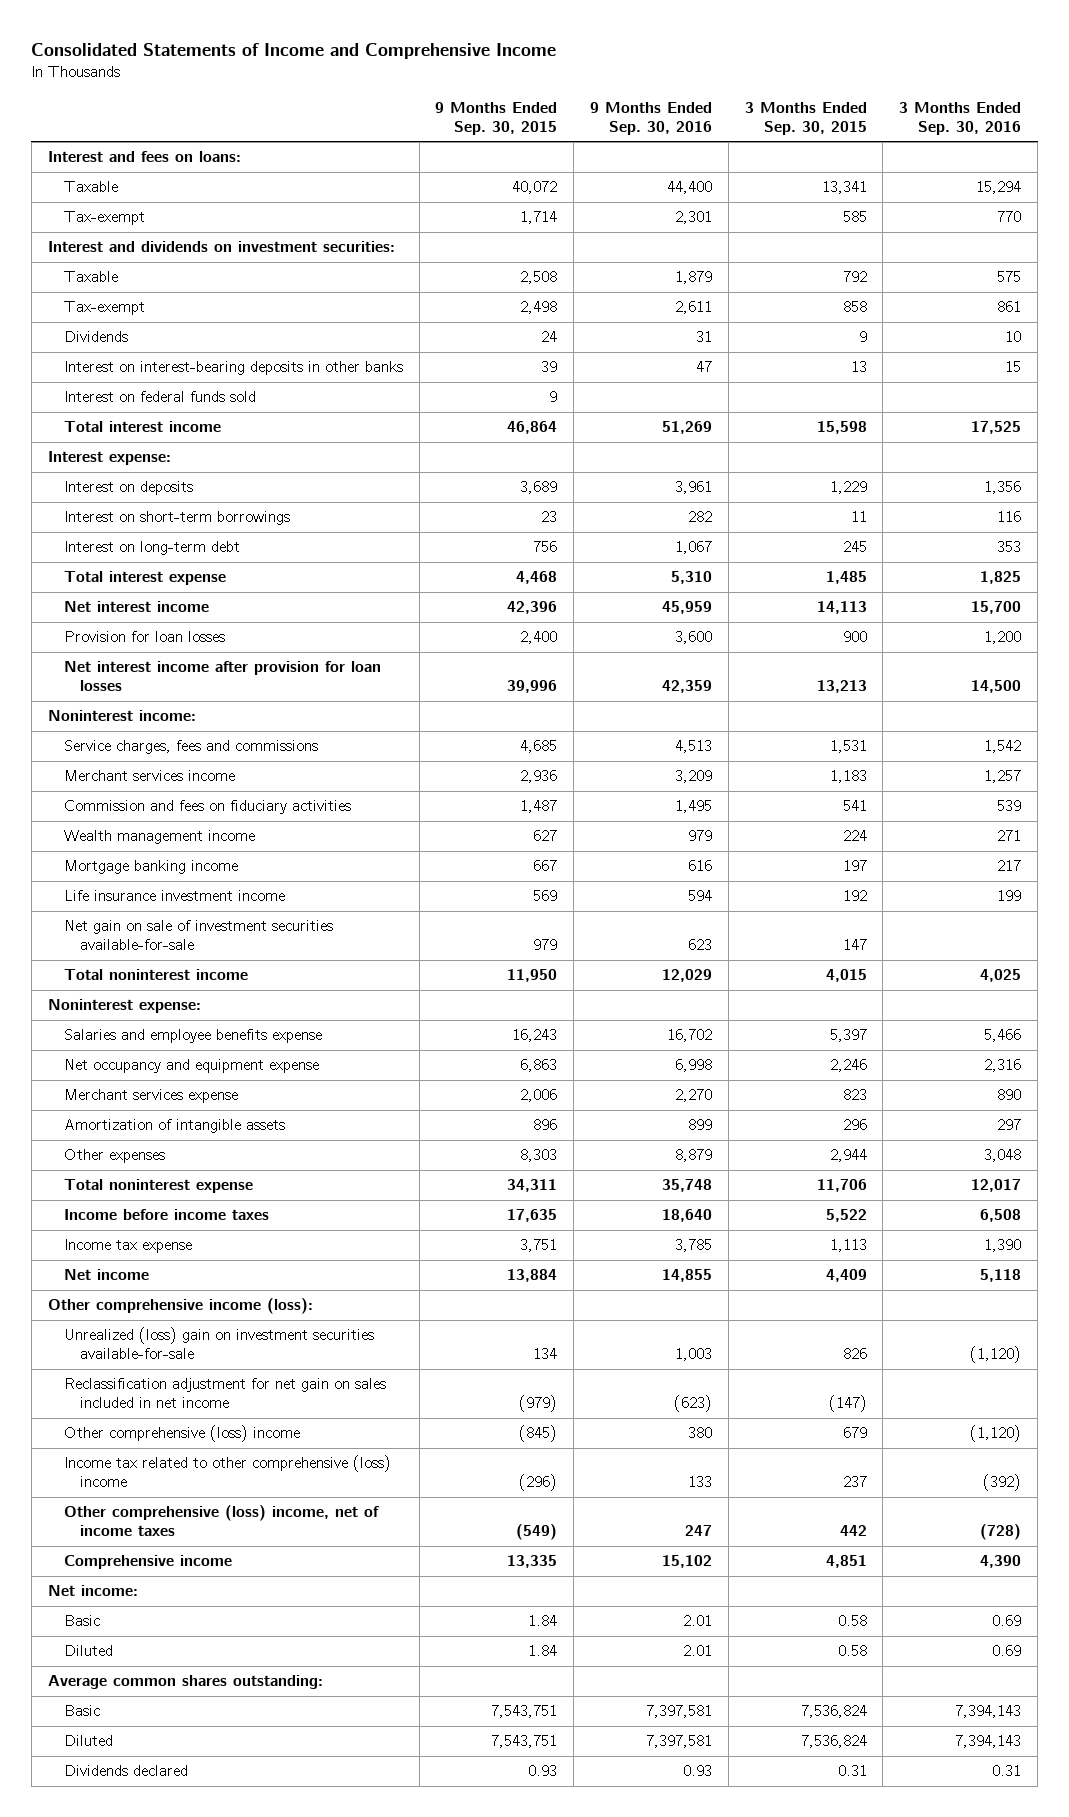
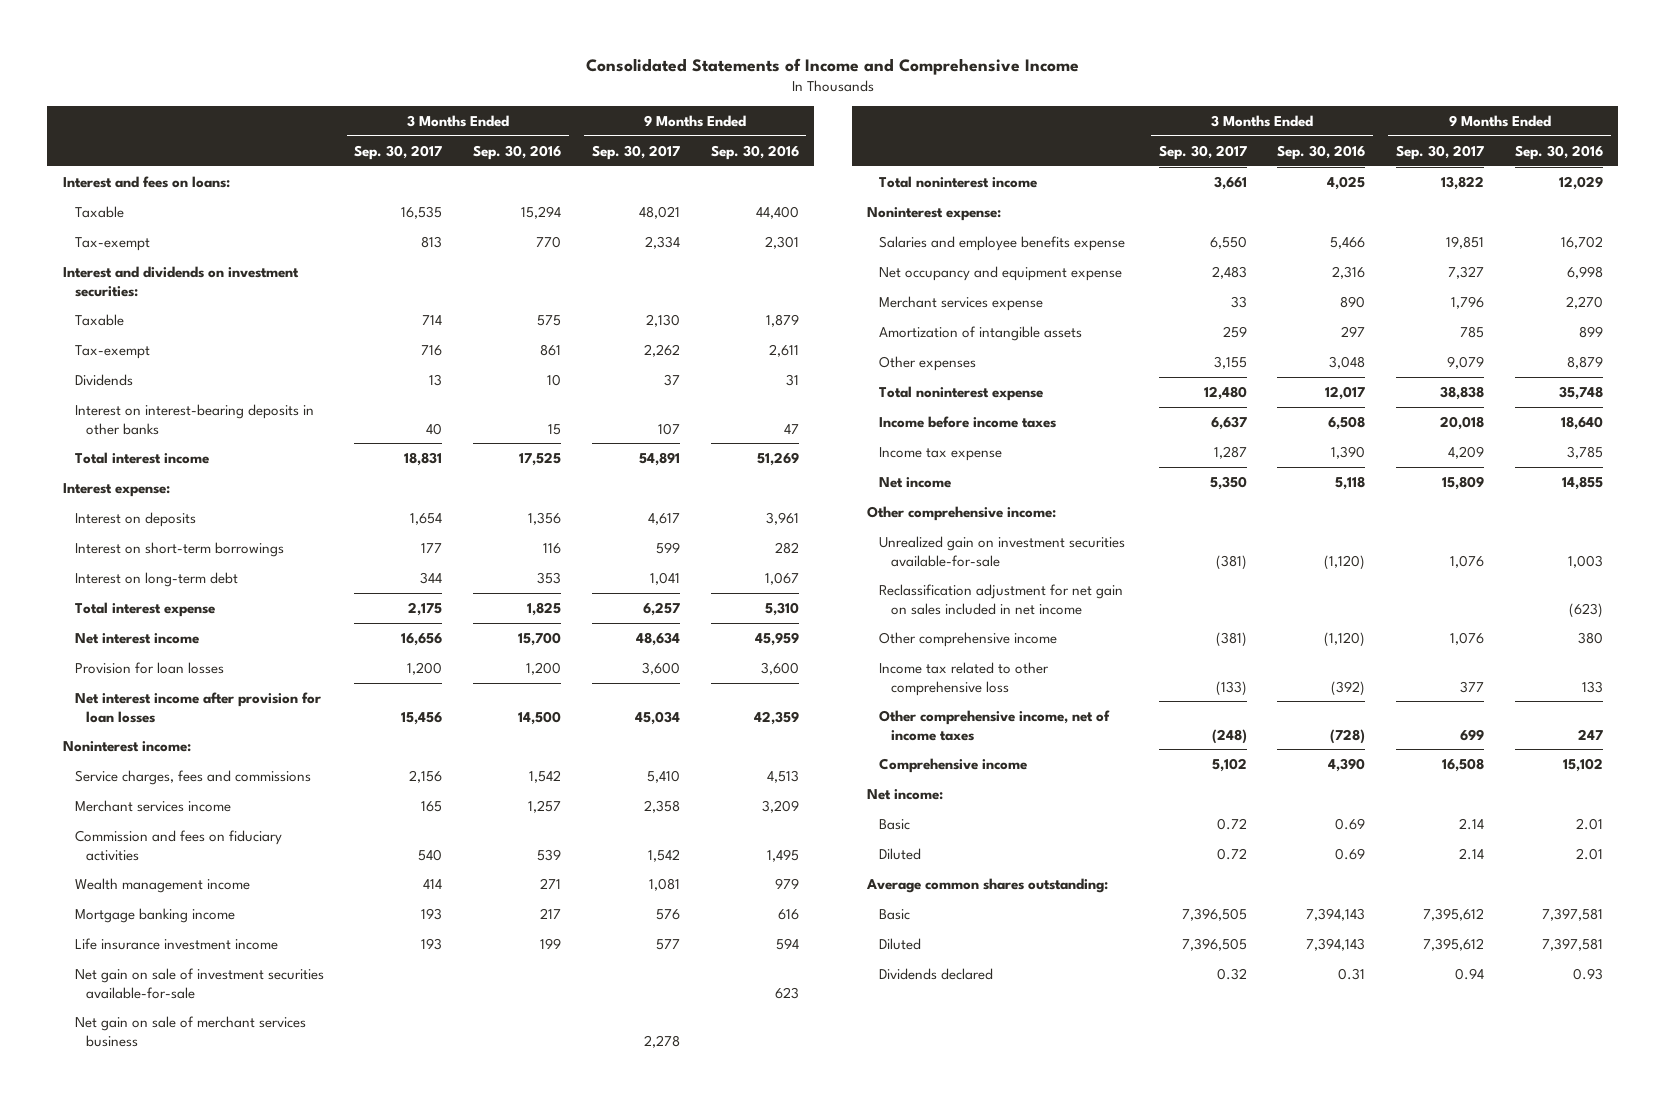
- | 9 Months Ended Sep. 30, 2015 | 9 Months Ended Sep. 30, 2016 | 3 Months Ended Sep. 30, 2015 | 3 Months Ended Sep. 30, 2016
+ | 3 Months Ended Sep. 30, 2017 | 3 Months Ended Sep. 30, 2016 | 9 Months Ended Sep. 30, 2017 | 9 Months Ended Sep. 30, 2016
- Interest on federal funds sold | 9 | | |
+ Net gain on sale of merchant services business | | | 2,278 |
- Other comprehensive income (loss):
- Unrealized (loss) gain on investment securities available-for-sale | 134 | 1,003 | 826 | (1,120)
+ Other comprehensive income:
+ Unrealized gain on investment securities available-for-sale | (381) | (1,120) | 1,076 | 1,003
- Other comprehensive (loss) income | (845) | 380 | 679 | (1,120)
- Income tax related to other comprehensive (loss) income | (296) | 133 | 237 | (392)
- Other comprehensive (loss) income, net of income taxes | (549) | 247 | 442 | (728)
+ Other comprehensive income | (381) | (1,120) | 1,076 | 380
+ Income tax related to other comprehensive loss | (133) | (392) | 377 | 133
+ Other comprehensive income, net of income taxes | (248) | (728) | 699 | 247

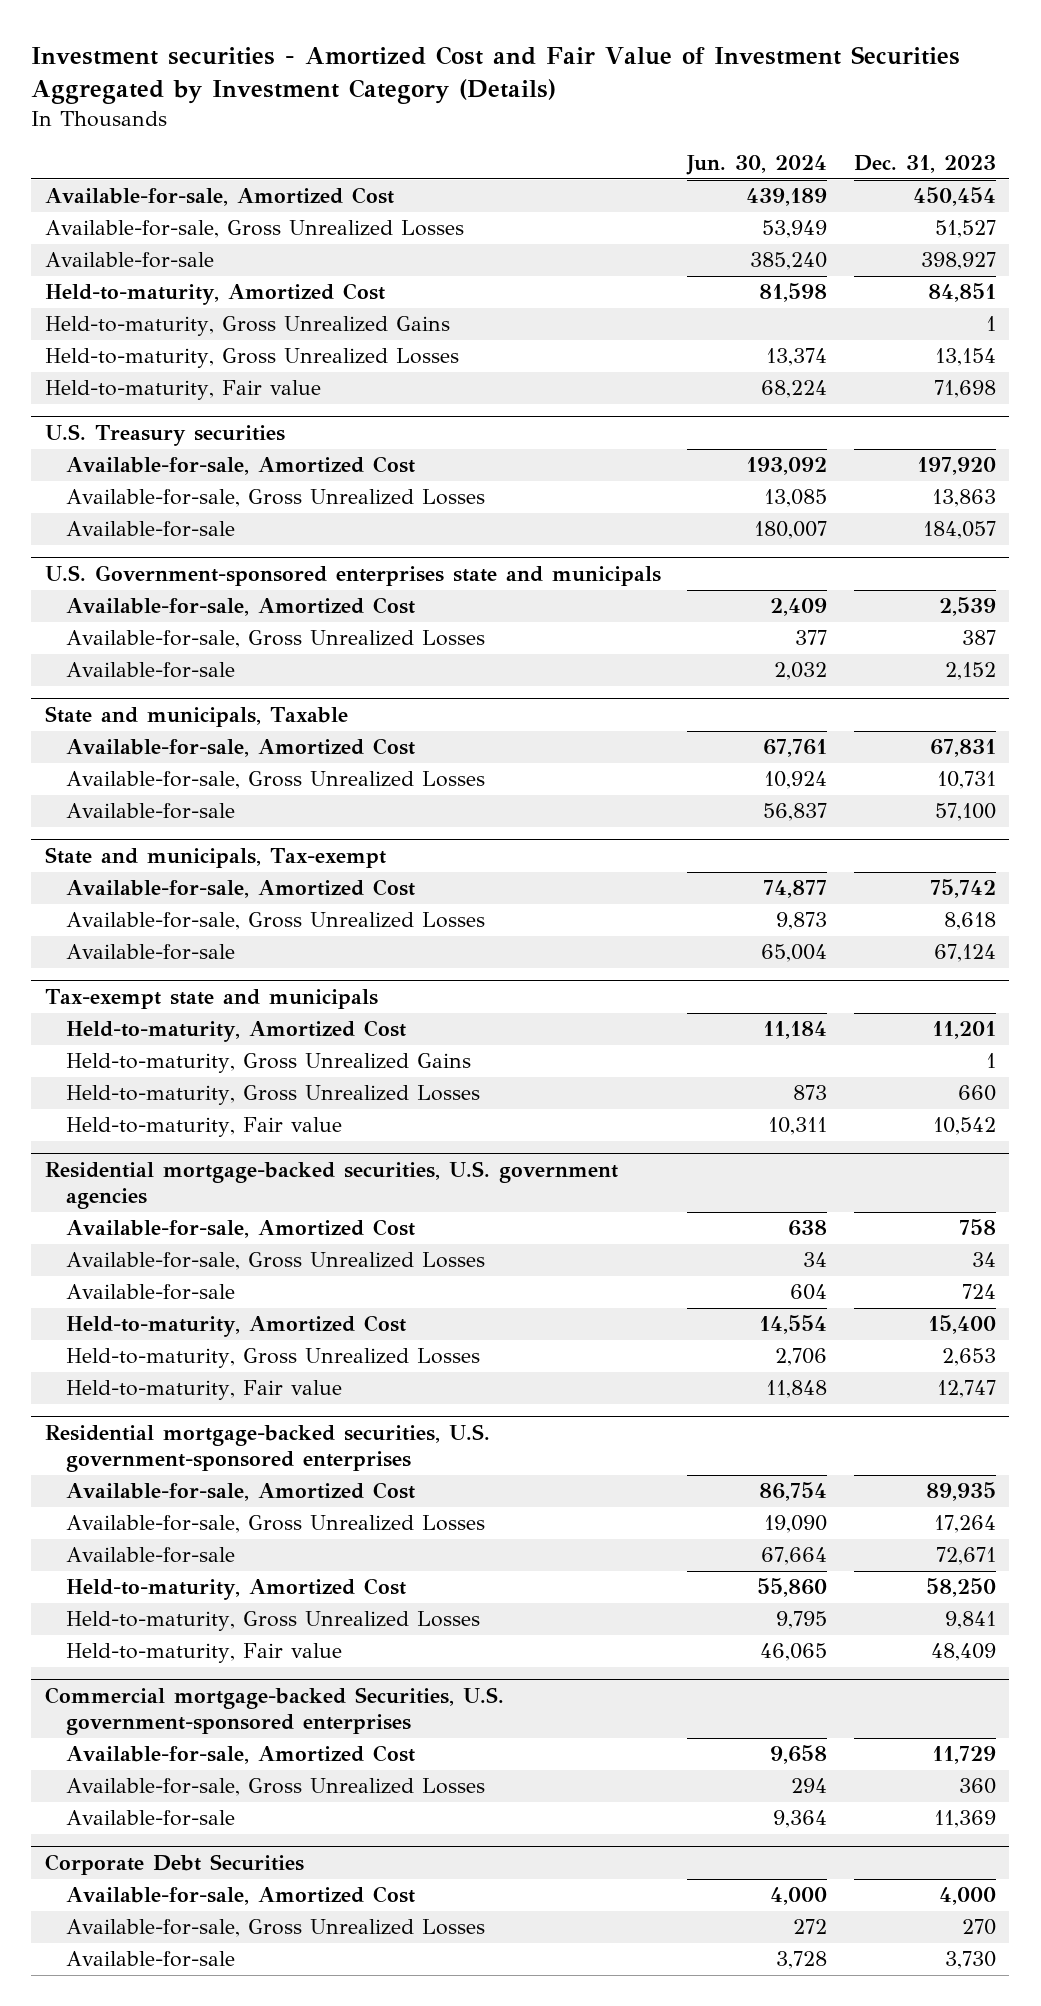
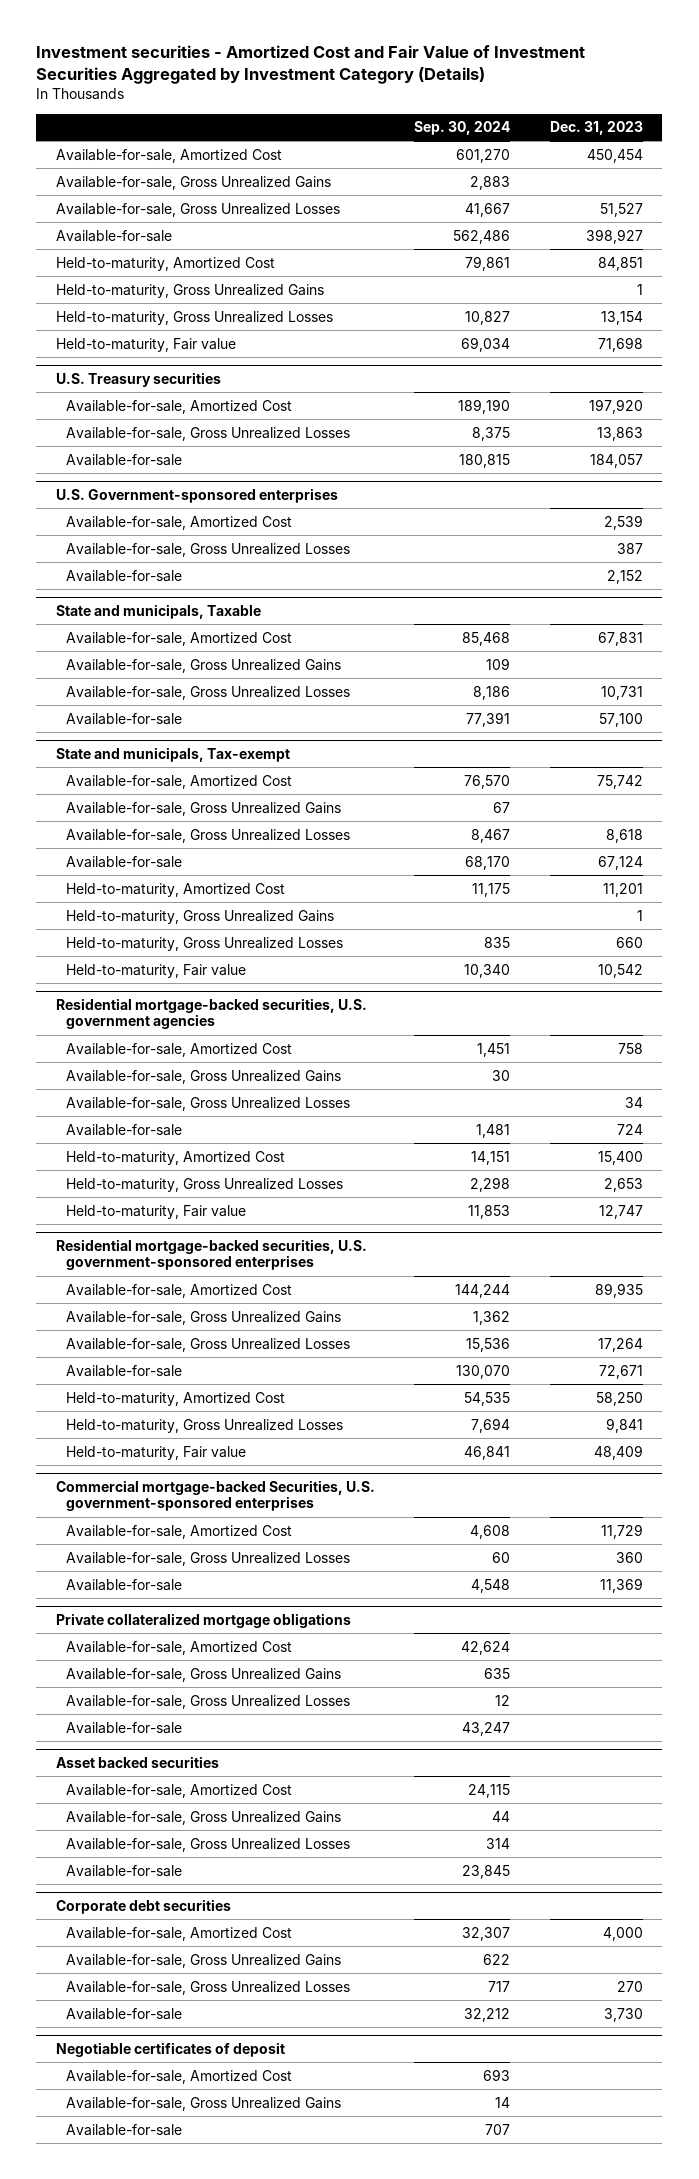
- | Jun. 30, 2024 | Dec. 31, 2023
+ | Sep. 30, 2024 | Dec. 31, 2023
+ Available-for-sale, Gross Unrealized Gains | 2,883 |
- U.S. Government-sponsored enterprises state and municipals
+ U.S. Government-sponsored enterprises
@ State and municipals, Taxable
+ Available-for-sale, Gross Unrealized Gains | 109 |
@ State and municipals, Tax-exempt
+ Available-for-sale, Gross Unrealized Gains | 67 |
- Tax-exempt state and municipals
@ Residential mortgage-backed securities, U.S. government agencies
+ Available-for-sale, Gross Unrealized Gains | 30 |
@ Residential mortgage-backed securities, U.S. government-sponsored enterprises
+ Available-for-sale, Gross Unrealized Gains | 1,362 |
- Corporate Debt Securities
+ Private collateralized mortgage obligations
+ Available-for-sale, Amortized Cost | 42,624 |
+ Available-for-sale, Gross Unrealized Gains | 635 |
+ Available-for-sale, Gross Unrealized Losses | 12 |
+ Available-for-sale | 43,247 |
+ Asset backed securities
+ Available-for-sale, Amortized Cost | 24,115 |
+ Available-for-sale, Gross Unrealized Gains | 44 |
+ Available-for-sale, Gross Unrealized Losses | 314 |
+ Available-for-sale | 23,845 |
+ Corporate debt securities
+ Available-for-sale, Gross Unrealized Gains | 622 |
+ Negotiable certificates of deposit
+ Available-for-sale, Amortized Cost | 693 |
+ Available-for-sale, Gross Unrealized Gains | 14 |
+ Available-for-sale | 707 |

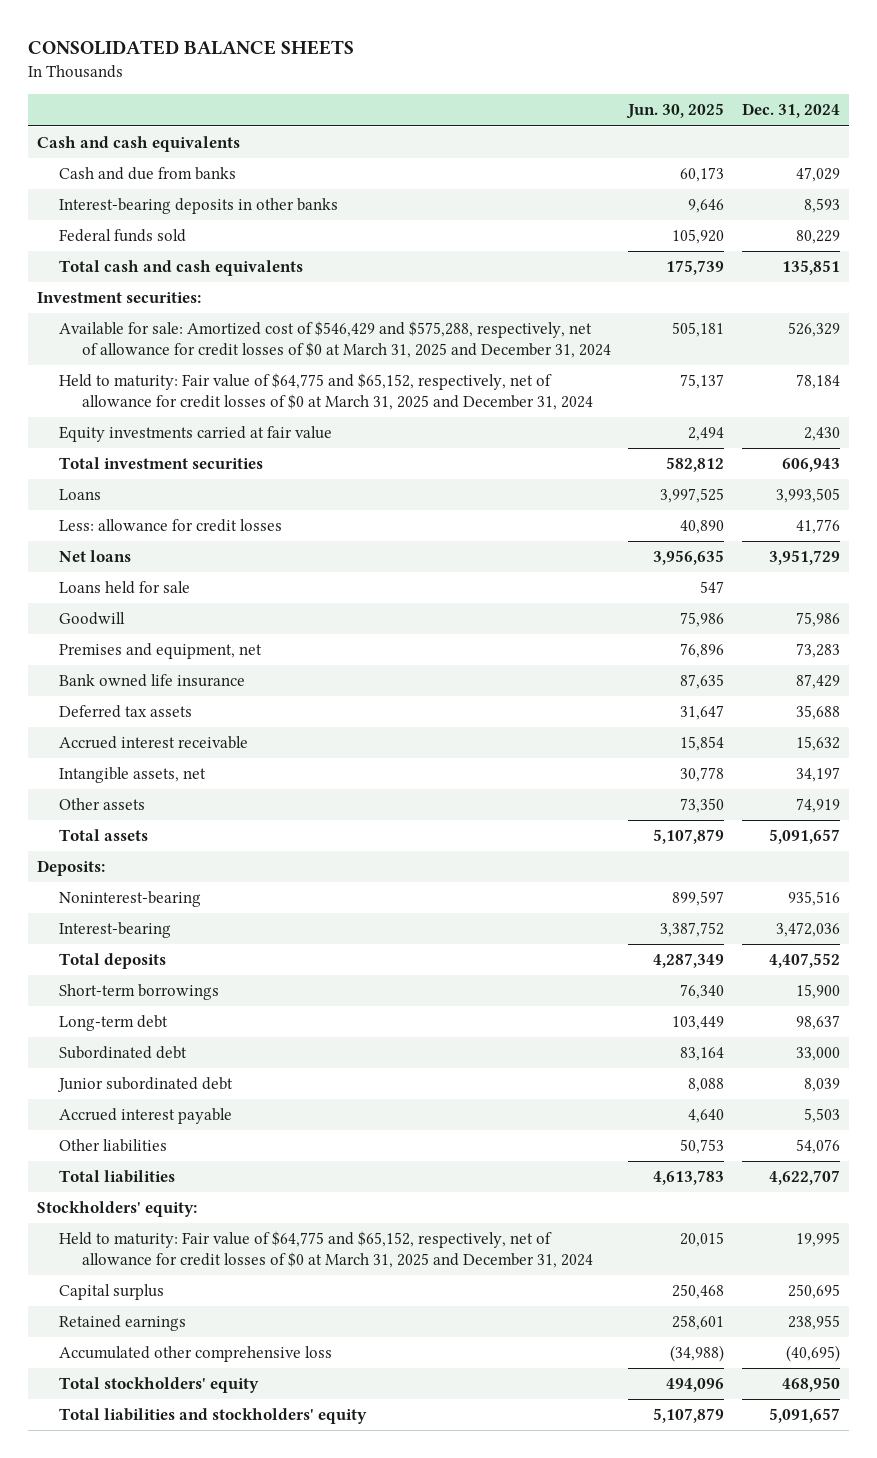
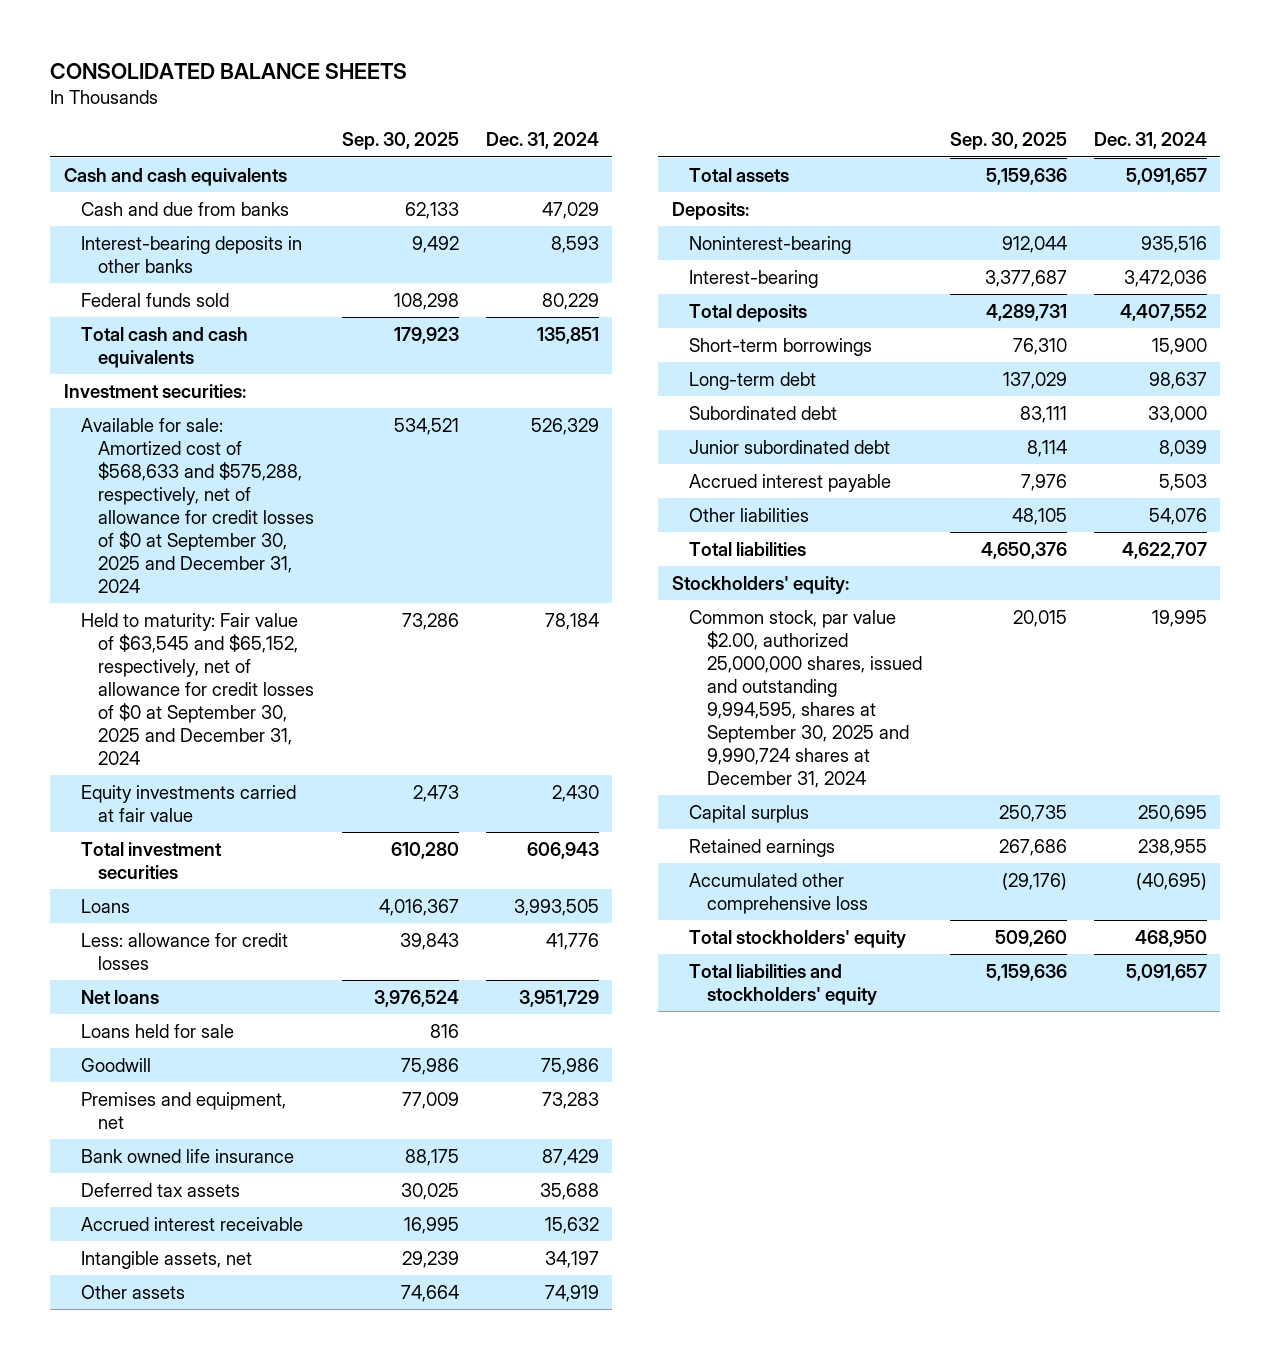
- | Jun. 30, 2025 | Dec. 31, 2024
+ | Sep. 30, 2025 | Dec. 31, 2024
- Available for sale: Amortized cost of $546,429 and $575,288, respectively, net of allowance for credit losses of $0 at March 31, 2025 and December 31, 2024 | 505,181 | 526,329
- Held to maturity: Fair value of $64,775 and $65,152, respectively, net of allowance for credit losses of $0 at March 31, 2025 and December 31, 2024 | 75,137 | 78,184
+ Available for sale: Amortized cost of $568,633 and $575,288, respectively, net of allowance for credit losses of $0 at September 30, 2025 and December 31, 2024 | 534,521 | 526,329
+ Held to maturity: Fair value of $63,545 and $65,152, respectively, net of allowance for credit losses of $0 at September 30, 2025 and December 31, 2024 | 73,286 | 78,184
- Held to maturity: Fair value of $64,775 and $65,152, respectively, net of allowance for credit losses of $0 at March 31, 2025 and December 31, 2024 | 20,015 | 19,995
+ Common stock, par value $2.00, authorized 25,000,000 shares, issued and outstanding 9,994,595, shares at September 30, 2025 and 9,990,724 shares at December 31, 2024 | 20,015 | 19,995

